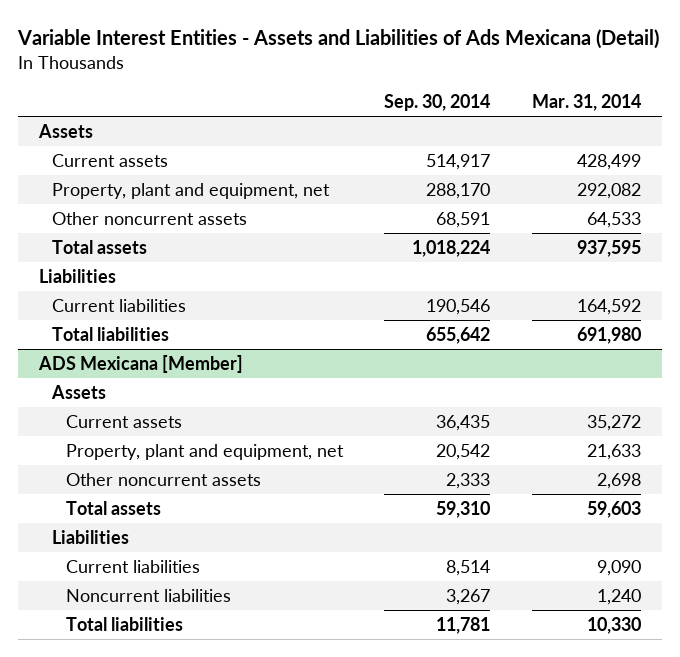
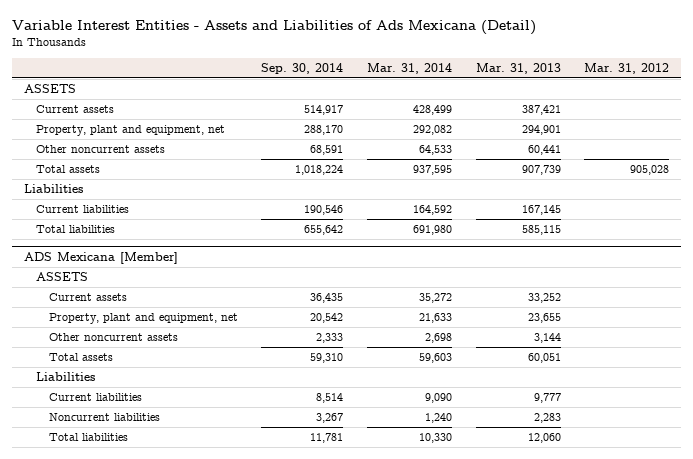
- | Sep. 30, 2014 | Mar. 31, 2014
+ | Sep. 30, 2014 | Mar. 31, 2014 | Mar. 31, 2013 | Mar. 31, 2012
- Assets
+ ASSETS
@ ADS Mexicana [Member]
- Assets
+ ASSETS

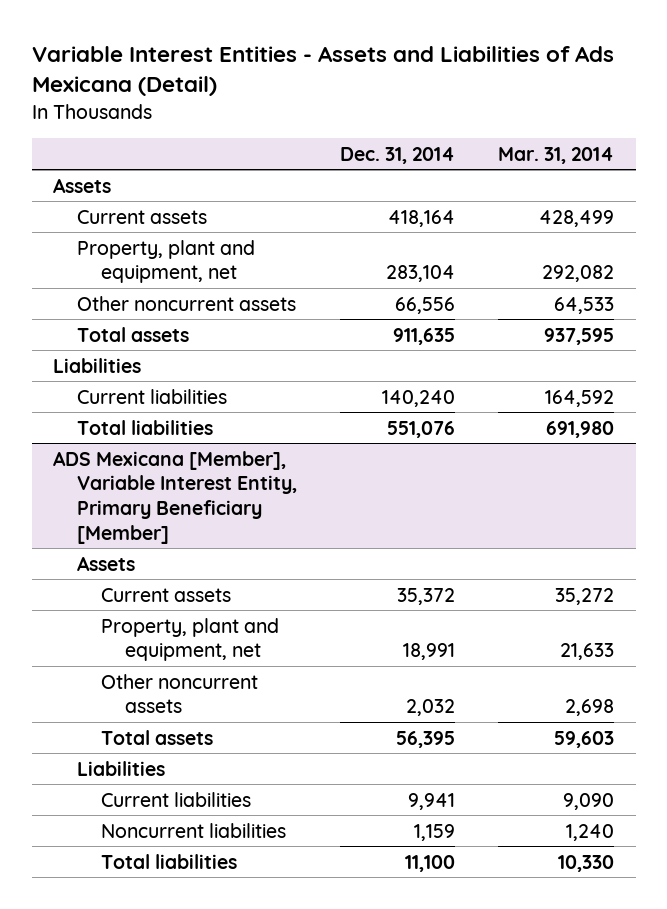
- | Sep. 30, 2014 | Mar. 31, 2014 | Mar. 31, 2013 | Mar. 31, 2012
+ | Dec. 31, 2014 | Mar. 31, 2014
- ASSETS
+ Assets
- ADS Mexicana [Member]
- ASSETS
+ ADS Mexicana [Member], Variable Interest Entity, Primary Beneficiary [Member]
+ Assets

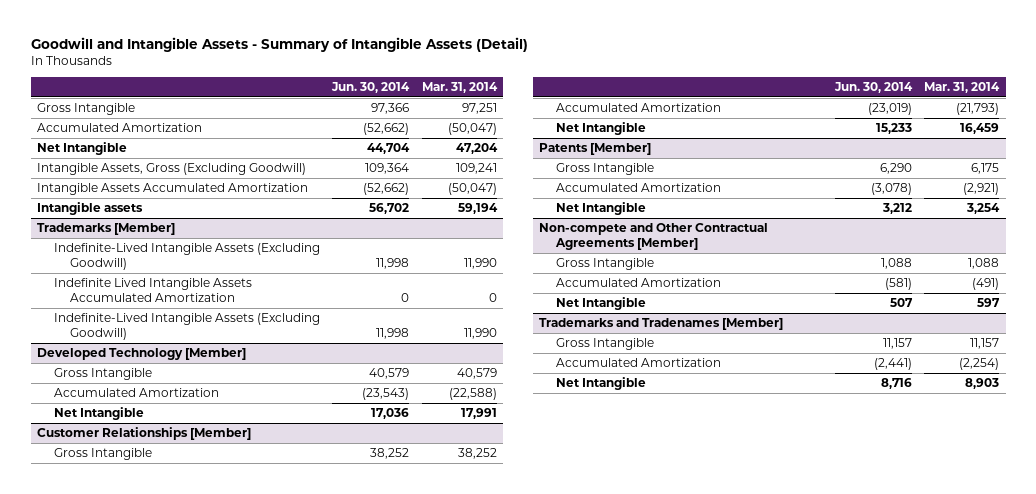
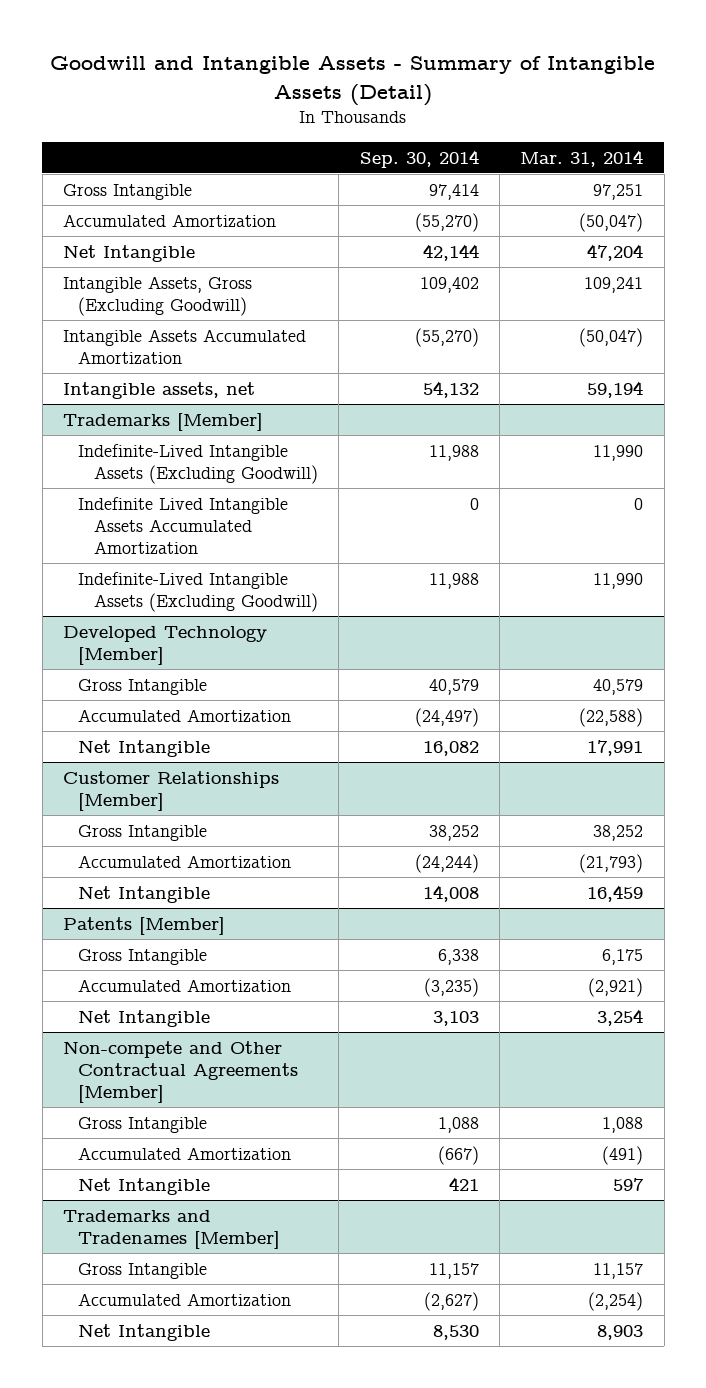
- | Jun. 30, 2014 | Mar. 31, 2014
+ | Sep. 30, 2014 | Mar. 31, 2014
- Intangible assets | 56,702 | 59,194
+ Intangible assets, net | 54,132 | 59,194

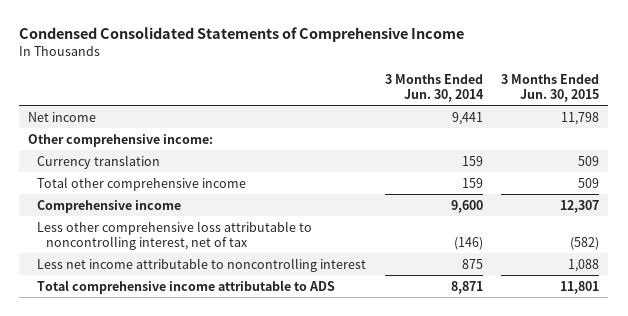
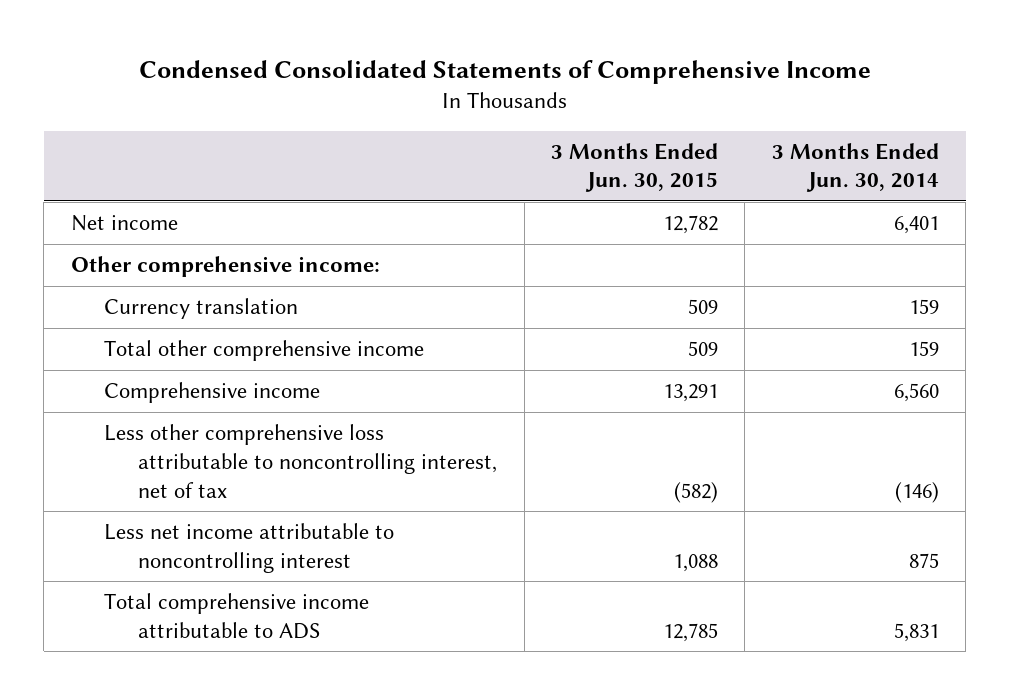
- | 3 Months Ended Jun. 30, 2014 | 3 Months Ended Jun. 30, 2015
+ | 3 Months Ended Jun. 30, 2015 | 3 Months Ended Jun. 30, 2014
- Net income | 9,441 | 11,798
+ Net income | 12,782 | 6,401
- Comprehensive income | 9,600 | 12,307
+ Comprehensive income | 13,291 | 6,560
- Total comprehensive income attributable to ADS | 8,871 | 11,801
+ Total comprehensive income attributable to ADS | 12,785 | 5,831

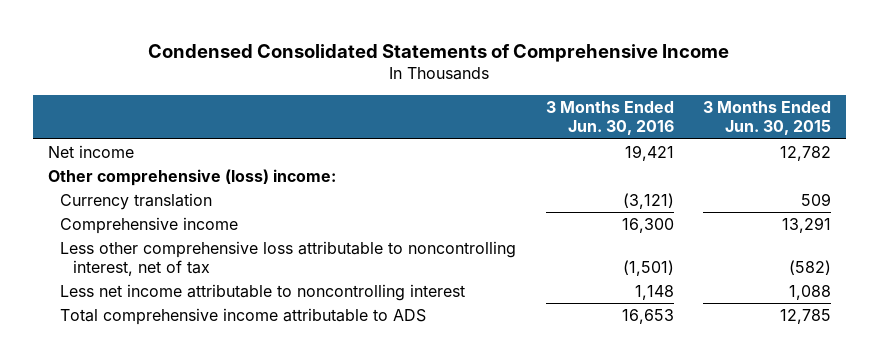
- | 3 Months Ended Jun. 30, 2015 | 3 Months Ended Jun. 30, 2014
+ | 3 Months Ended Jun. 30, 2016 | 3 Months Ended Jun. 30, 2015
- Other comprehensive income:
+ Other comprehensive (loss) income:
- Total other comprehensive income | 509 | 159

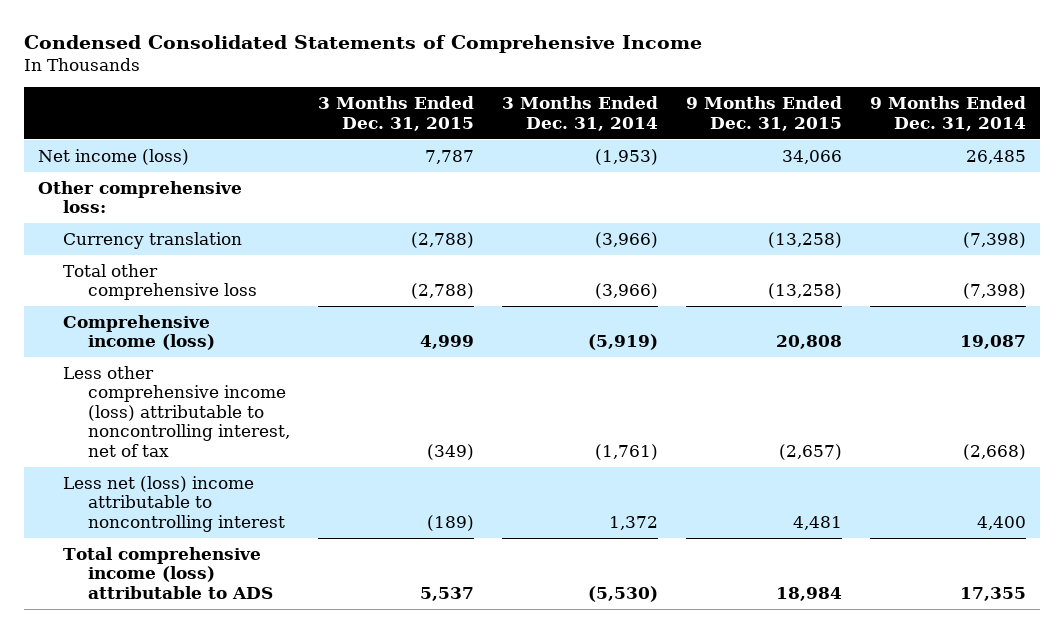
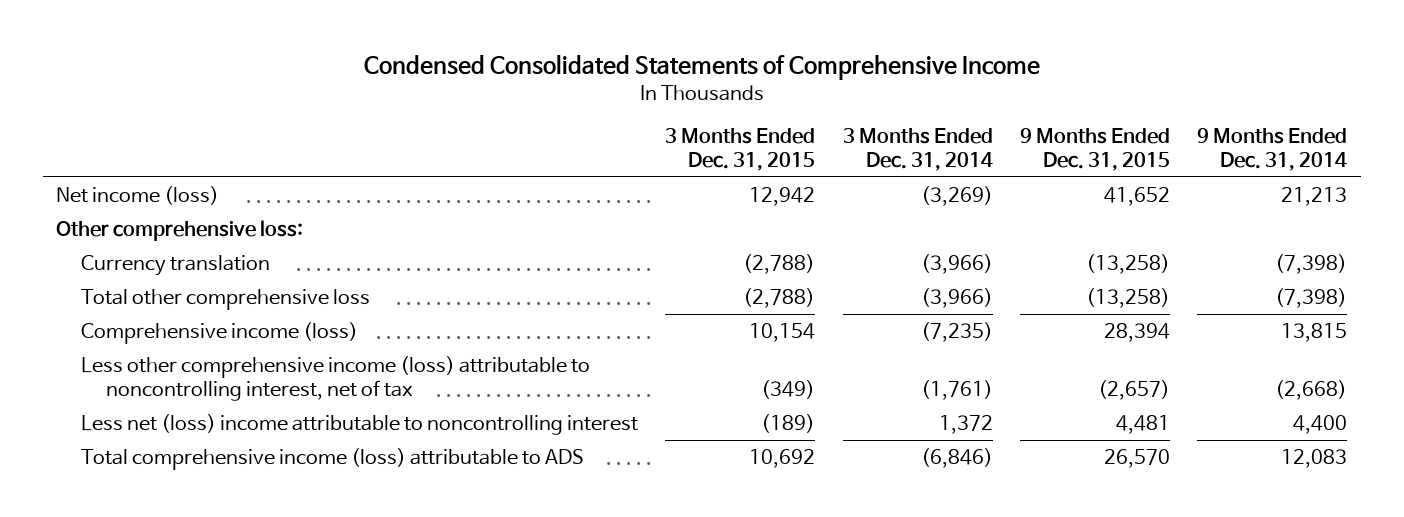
- Net income (loss) | 7,787 | (1,953) | 34,066 | 26,485
+ Net income (loss) | 12,942 | (3,269) | 41,652 | 21,213
- Comprehensive income (loss) | 4,999 | (5,919) | 20,808 | 19,087
+ Comprehensive income (loss) | 10,154 | (7,235) | 28,394 | 13,815
- Total comprehensive income (loss) attributable to ADS | 5,537 | (5,530) | 18,984 | 17,355
+ Total comprehensive income (loss) attributable to ADS | 10,692 | (6,846) | 26,570 | 12,083

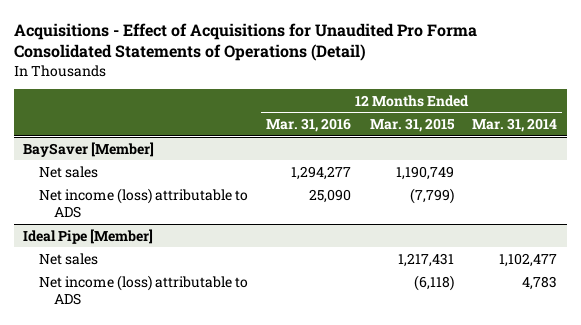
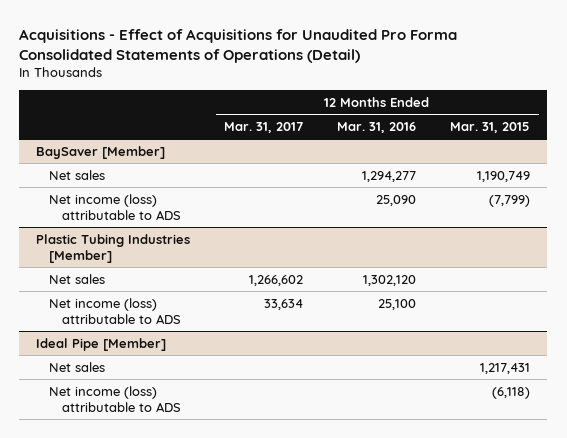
- | 12 Months Ended Mar. 31, 2016 | 12 Months Ended Mar. 31, 2015 | 12 Months Ended Mar. 31, 2014
+ | 12 Months Ended Mar. 31, 2017 | 12 Months Ended Mar. 31, 2016 | 12 Months Ended Mar. 31, 2015
+ Plastic Tubing Industries [Member]
+ Net sales | 1,266,602 | 1,302,120 |
+ Net income (loss) attributable to ADS | 33,634 | 25,100 |

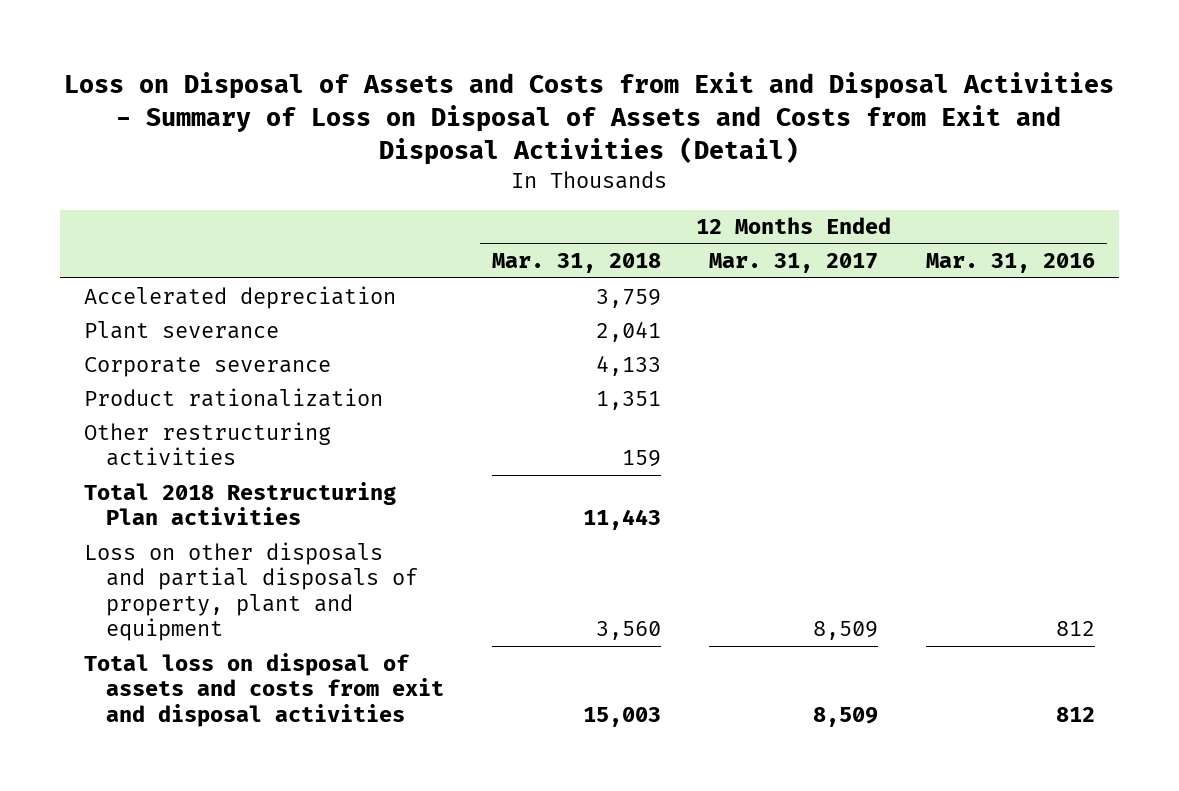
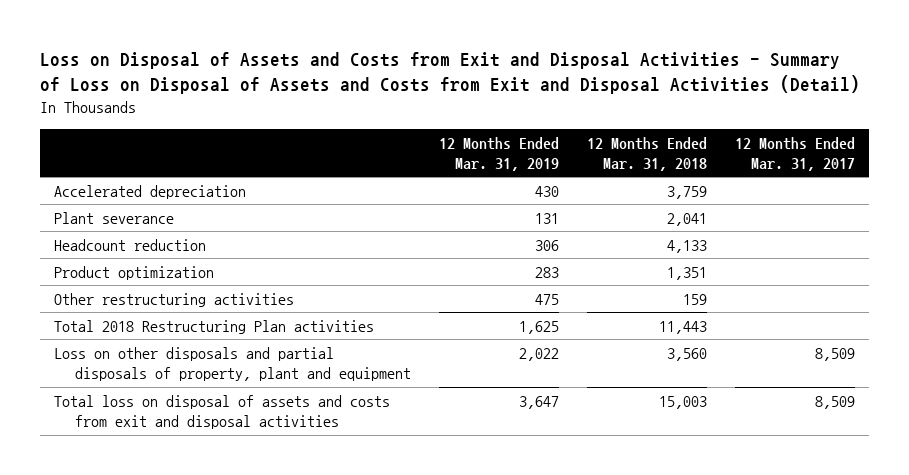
- | 12 Months Ended Mar. 31, 2018 | 12 Months Ended Mar. 31, 2017 | 12 Months Ended Mar. 31, 2016
+ | 12 Months Ended Mar. 31, 2019 | 12 Months Ended Mar. 31, 2018 | 12 Months Ended Mar. 31, 2017
- Corporate severance | 4,133 | |
- Product rationalization | 1,351 | |
+ Headcount reduction | 306 | 4,133 |
+ Product optimization | 283 | 1,351 |

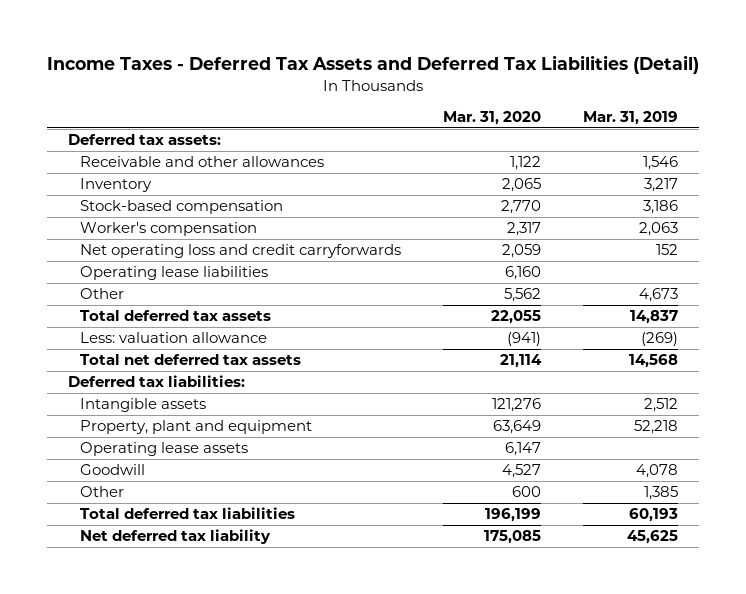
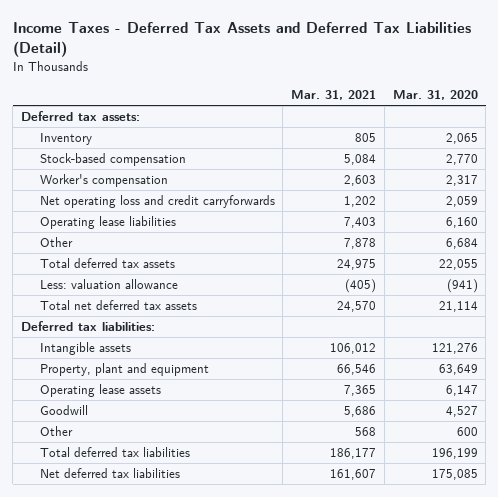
- | Mar. 31, 2020 | Mar. 31, 2019
+ | Mar. 31, 2021 | Mar. 31, 2020
- Receivable and other allowances | 1,122 | 1,546
- Other | 5,562 | 4,673
+ Other | 7,878 | 6,684
- Net deferred tax liability | 175,085 | 45,625
+ Net deferred tax liabilities | 161,607 | 175,085

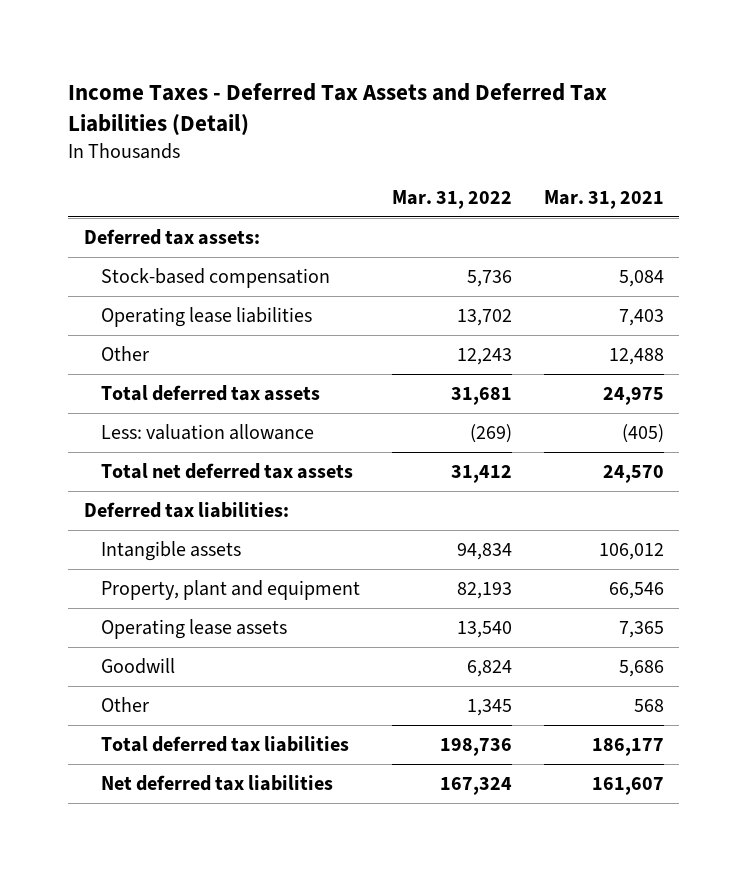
- | Mar. 31, 2021 | Mar. 31, 2020
+ | Mar. 31, 2022 | Mar. 31, 2021
- Inventory | 805 | 2,065
- Worker's compensation | 2,603 | 2,317
- Net operating loss and credit carryforwards | 1,202 | 2,059
- Other | 7,878 | 6,684
+ Other | 12,243 | 12,488

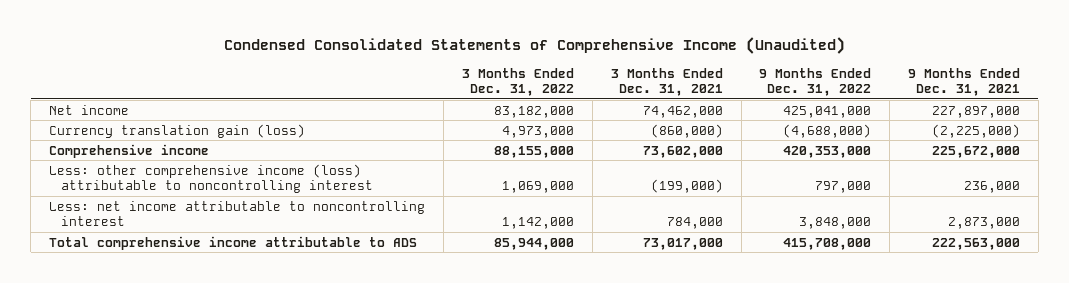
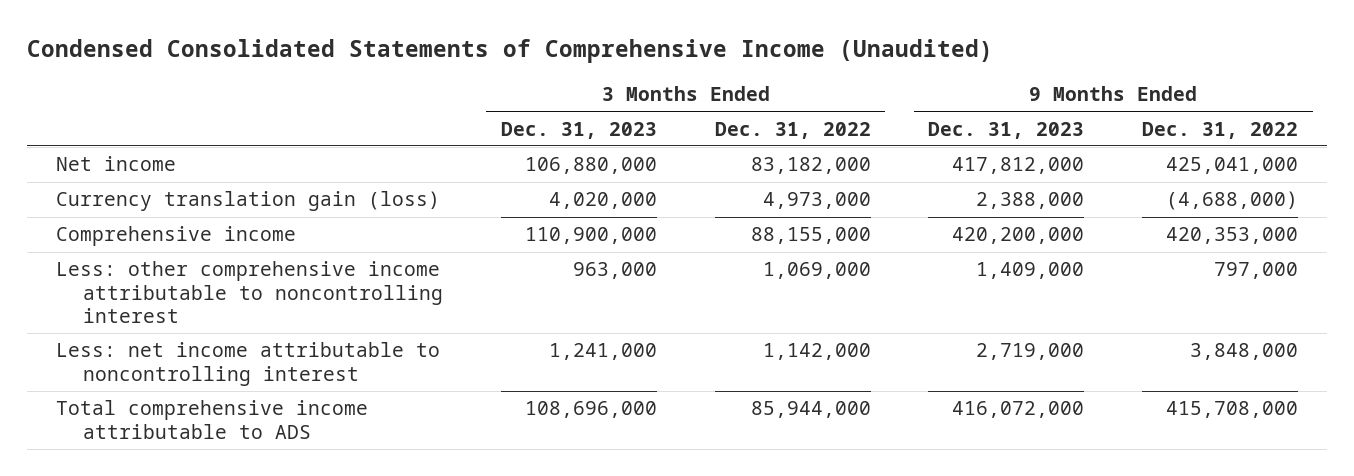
- | 3 Months Ended Dec. 31, 2022 | 3 Months Ended Dec. 31, 2021 | 9 Months Ended Dec. 31, 2022 | 9 Months Ended Dec. 31, 2021
+ | 3 Months Ended Dec. 31, 2023 | 3 Months Ended Dec. 31, 2022 | 9 Months Ended Dec. 31, 2023 | 9 Months Ended Dec. 31, 2022
- Less: other comprehensive income (loss) attributable to noncontrolling interest | 1,069,000 | (199,000) | 797,000 | 236,000
+ Less: other comprehensive income attributable to noncontrolling interest | 963,000 | 1,069,000 | 1,409,000 | 797,000

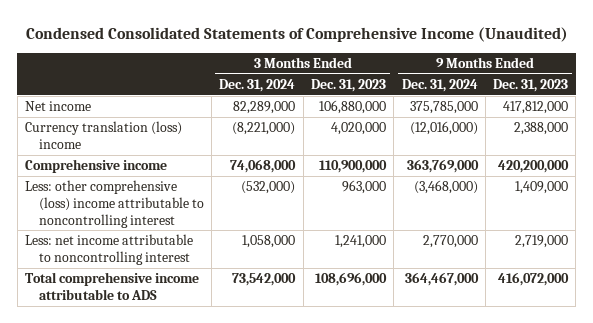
- | 3 Months Ended Dec. 31, 2023 | 3 Months Ended Dec. 31, 2022 | 9 Months Ended Dec. 31, 2023 | 9 Months Ended Dec. 31, 2022
+ | 3 Months Ended Dec. 31, 2024 | 3 Months Ended Dec. 31, 2023 | 9 Months Ended Dec. 31, 2024 | 9 Months Ended Dec. 31, 2023
- Currency translation gain (loss) | 4,020,000 | 4,973,000 | 2,388,000 | (4,688,000)
+ Currency translation (loss) income | (8,221,000) | 4,020,000 | (12,016,000) | 2,388,000
- Less: other comprehensive income attributable to noncontrolling interest | 963,000 | 1,069,000 | 1,409,000 | 797,000
+ Less: other comprehensive (loss) income attributable to noncontrolling interest | (532,000) | 963,000 | (3,468,000) | 1,409,000

